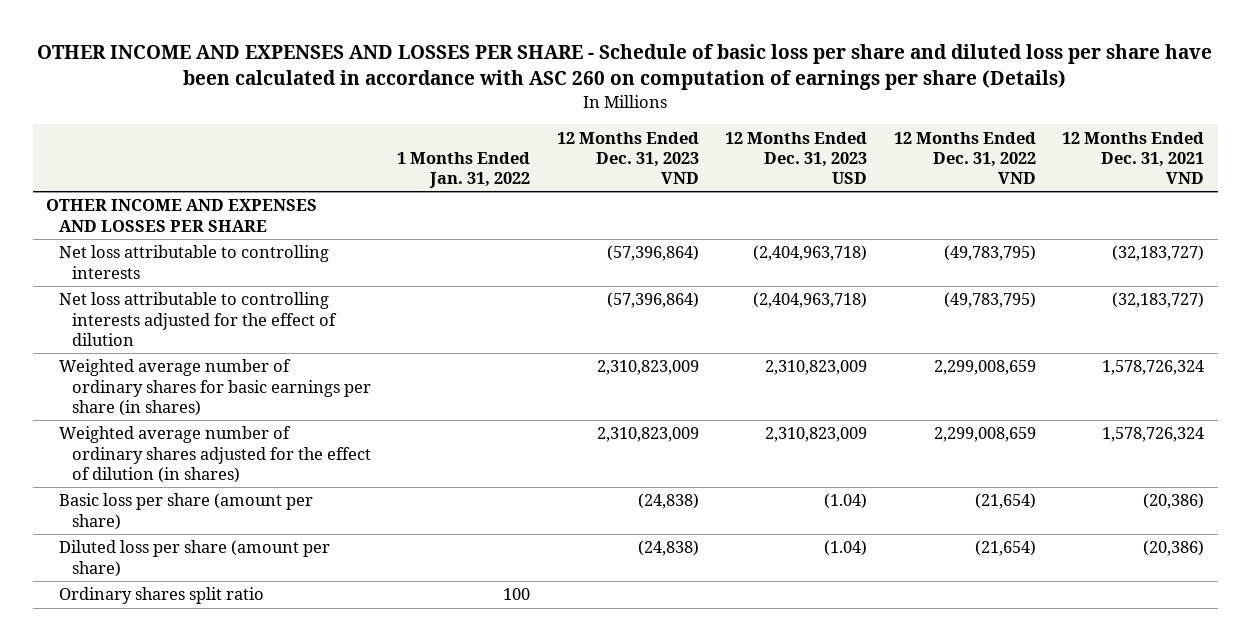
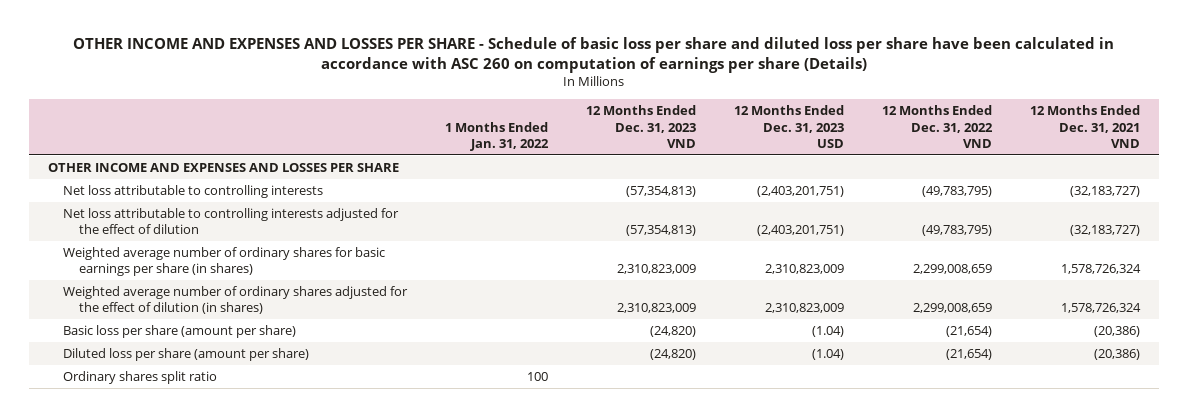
- Net loss attributable to controlling interests | | (57,396,864) | (2,404,963,718) | (49,783,795) | (32,183,727)
- Net loss attributable to controlling interests adjusted for the effect of dilution | | (57,396,864) | (2,404,963,718) | (49,783,795) | (32,183,727)
+ Net loss attributable to controlling interests | | (57,354,813) | (2,403,201,751) | (49,783,795) | (32,183,727)
+ Net loss attributable to controlling interests adjusted for the effect of dilution | | (57,354,813) | (2,403,201,751) | (49,783,795) | (32,183,727)
- Basic loss per share (amount per share) | | (24,838) | (1.04) | (21,654) | (20,386)
- Diluted loss per share (amount per share) | | (24,838) | (1.04) | (21,654) | (20,386)
+ Basic loss per share (amount per share) | | (24,820) | (1.04) | (21,654) | (20,386)
+ Diluted loss per share (amount per share) | | (24,820) | (1.04) | (21,654) | (20,386)

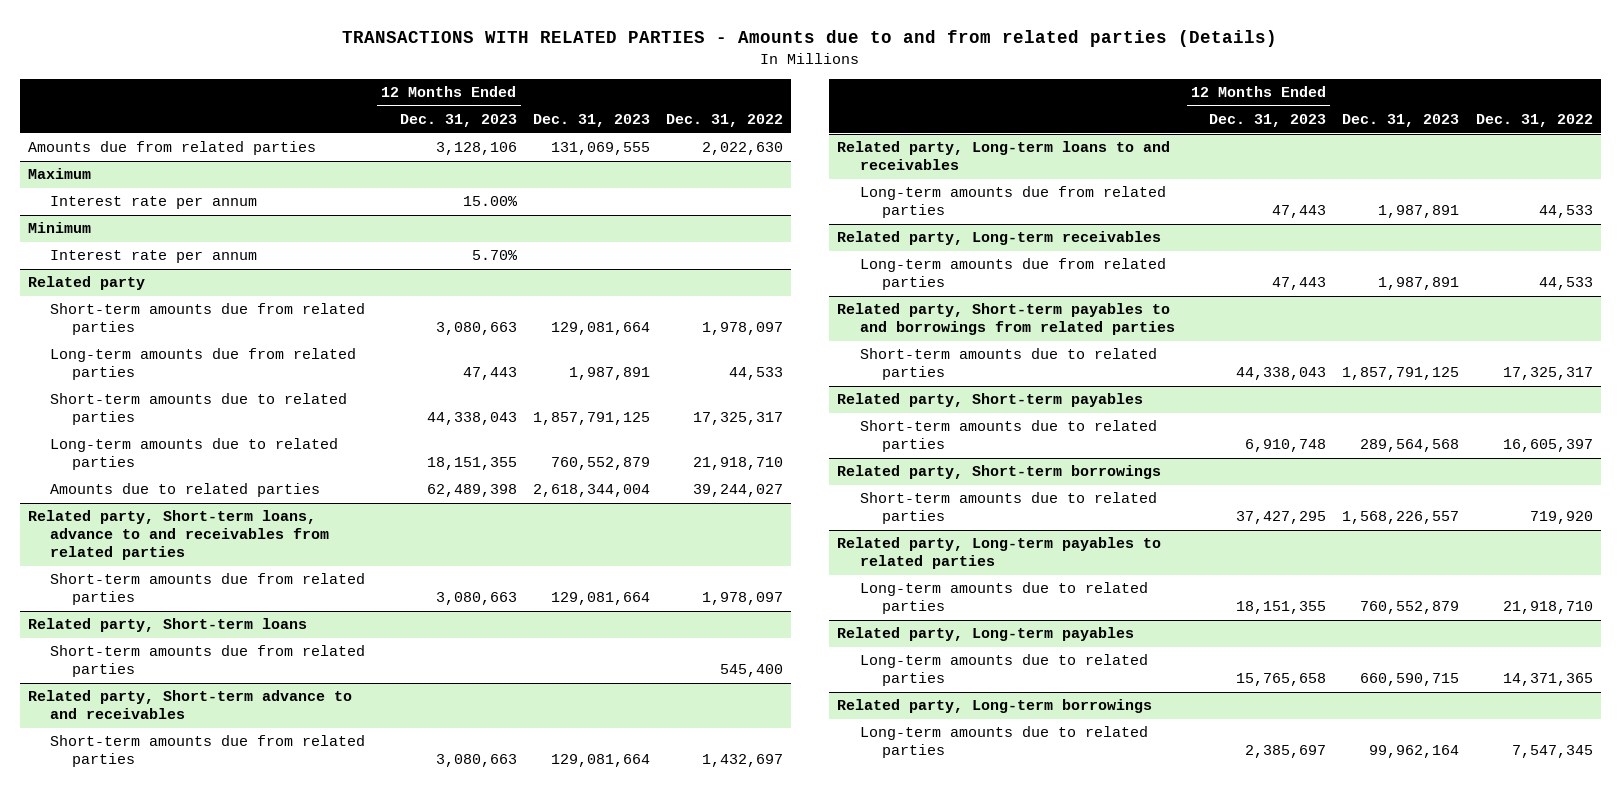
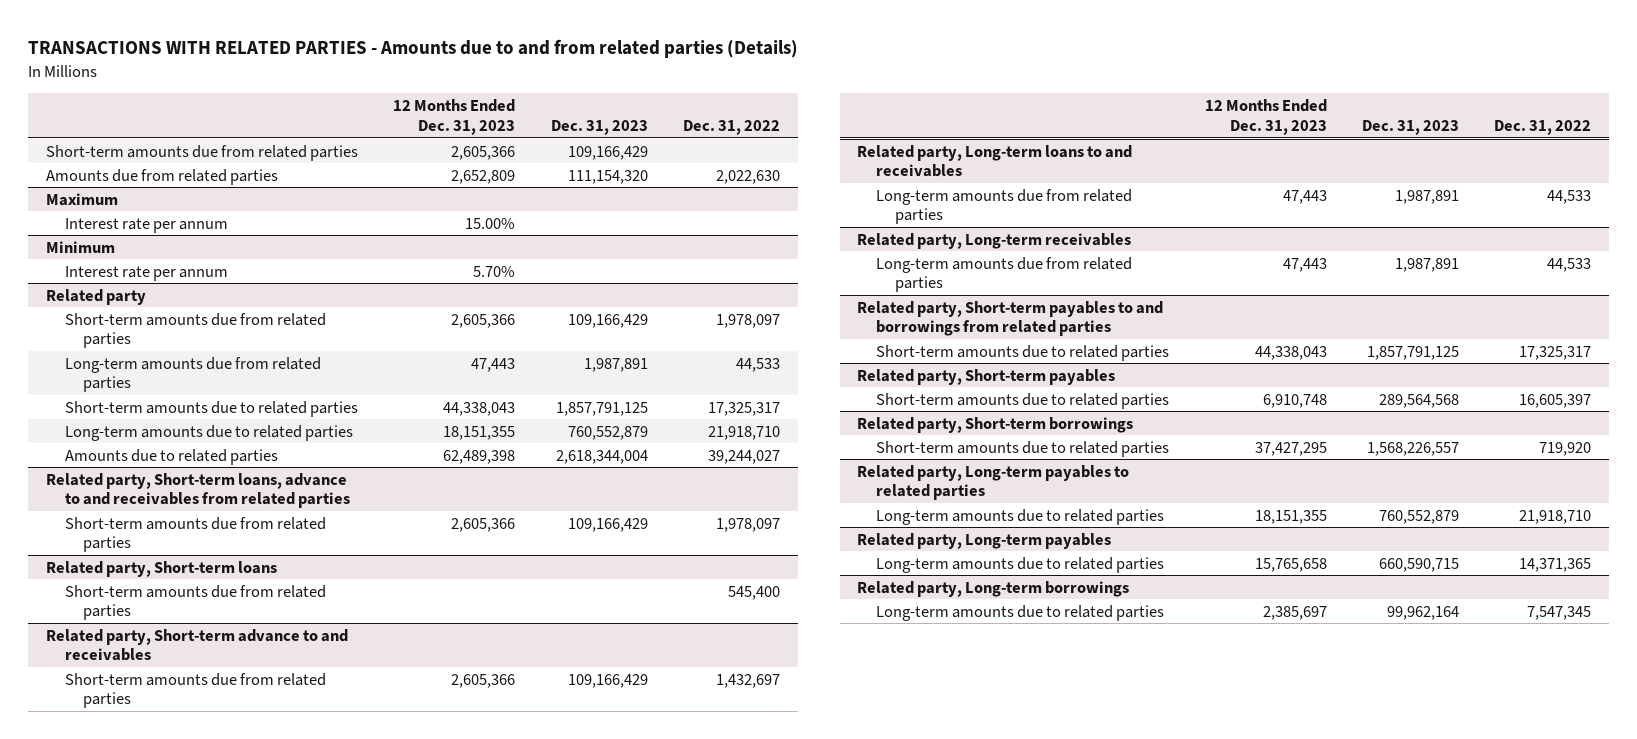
- Amounts due from related parties | 3,128,106 | 131,069,555 | 2,022,630
+ Short-term amounts due from related parties | 2,605,366 | 109,166,429 |
+ Amounts due from related parties | 2,652,809 | 111,154,320 | 2,022,630
@ Related party
- Short-term amounts due from related parties | 3,080,663 | 129,081,664 | 1,978,097
+ Short-term amounts due from related parties | 2,605,366 | 109,166,429 | 1,978,097
@ Related party, Short-term loans, advance to and receivables from related parties
- Short-term amounts due from related parties | 3,080,663 | 129,081,664 | 1,978,097
+ Short-term amounts due from related parties | 2,605,366 | 109,166,429 | 1,978,097
@ Related party, Short-term advance to and receivables
- Short-term amounts due from related parties | 3,080,663 | 129,081,664 | 1,432,697
+ Short-term amounts due from related parties | 2,605,366 | 109,166,429 | 1,432,697

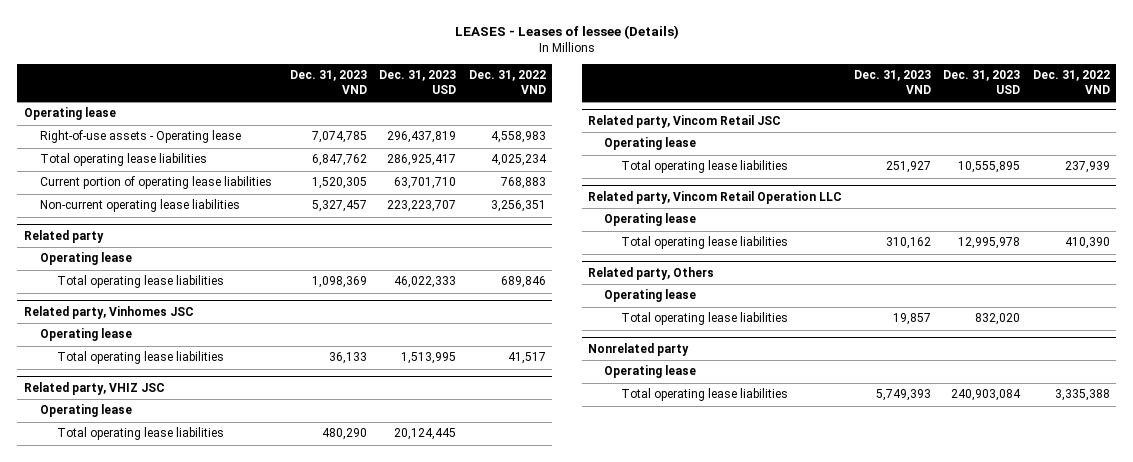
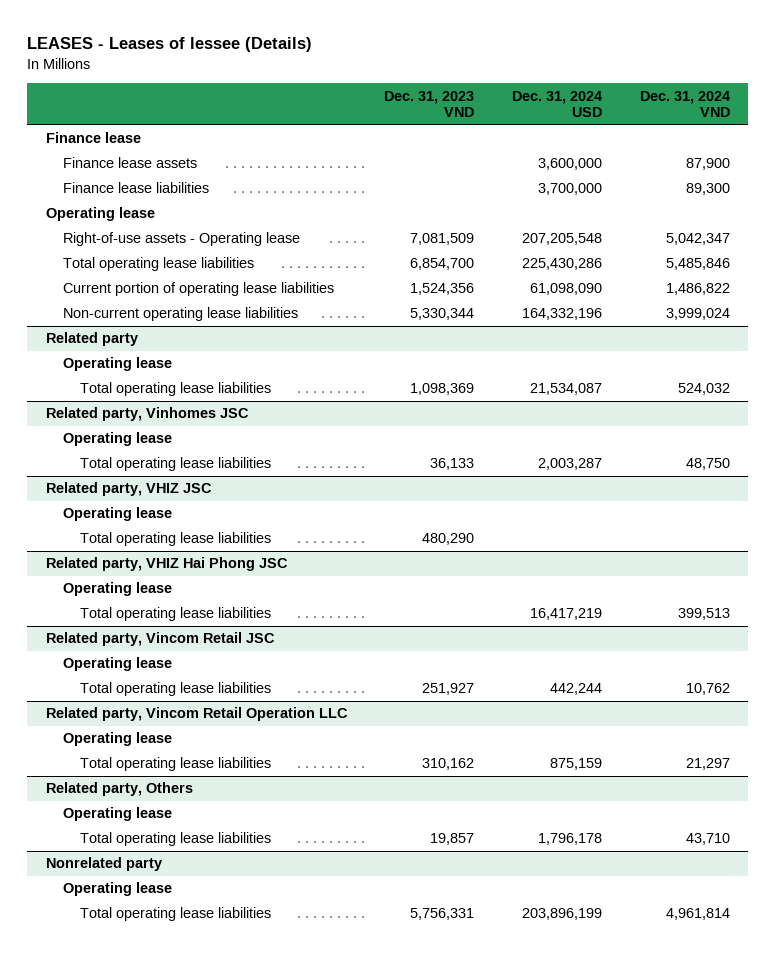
- | Dec. 31, 2023 VND | Dec. 31, 2023 USD | Dec. 31, 2022 VND
+ | Dec. 31, 2023 VND | Dec. 31, 2024 USD | Dec. 31, 2024 VND
+ Finance lease
+ Finance lease assets | | 3,600,000 | 87,900
+ Finance lease liabilities | | 3,700,000 | 89,300
- Right-of-use assets - Operating lease | 7,074,785 | 296,437,819 | 4,558,983
- Total operating lease liabilities | 6,847,762 | 286,925,417 | 4,025,234
- Current portion of operating lease liabilities | 1,520,305 | 63,701,710 | 768,883
- Non-current operating lease liabilities | 5,327,457 | 223,223,707 | 3,256,351
+ Right-of-use assets - Operating lease | 7,081,509 | 207,205,548 | 5,042,347
+ Total operating lease liabilities | 6,854,700 | 225,430,286 | 5,485,846
+ Current portion of operating lease liabilities | 1,524,356 | 61,098,090 | 1,486,822
+ Non-current operating lease liabilities | 5,330,344 | 164,332,196 | 3,999,024
+ Related party, VHIZ Hai Phong JSC
+ Operating lease
+ Total operating lease liabilities | | 16,417,219 | 399,513
@ Nonrelated party
- Total operating lease liabilities | 5,749,393 | 240,903,084 | 3,335,388
+ Total operating lease liabilities | 5,756,331 | 203,896,199 | 4,961,814

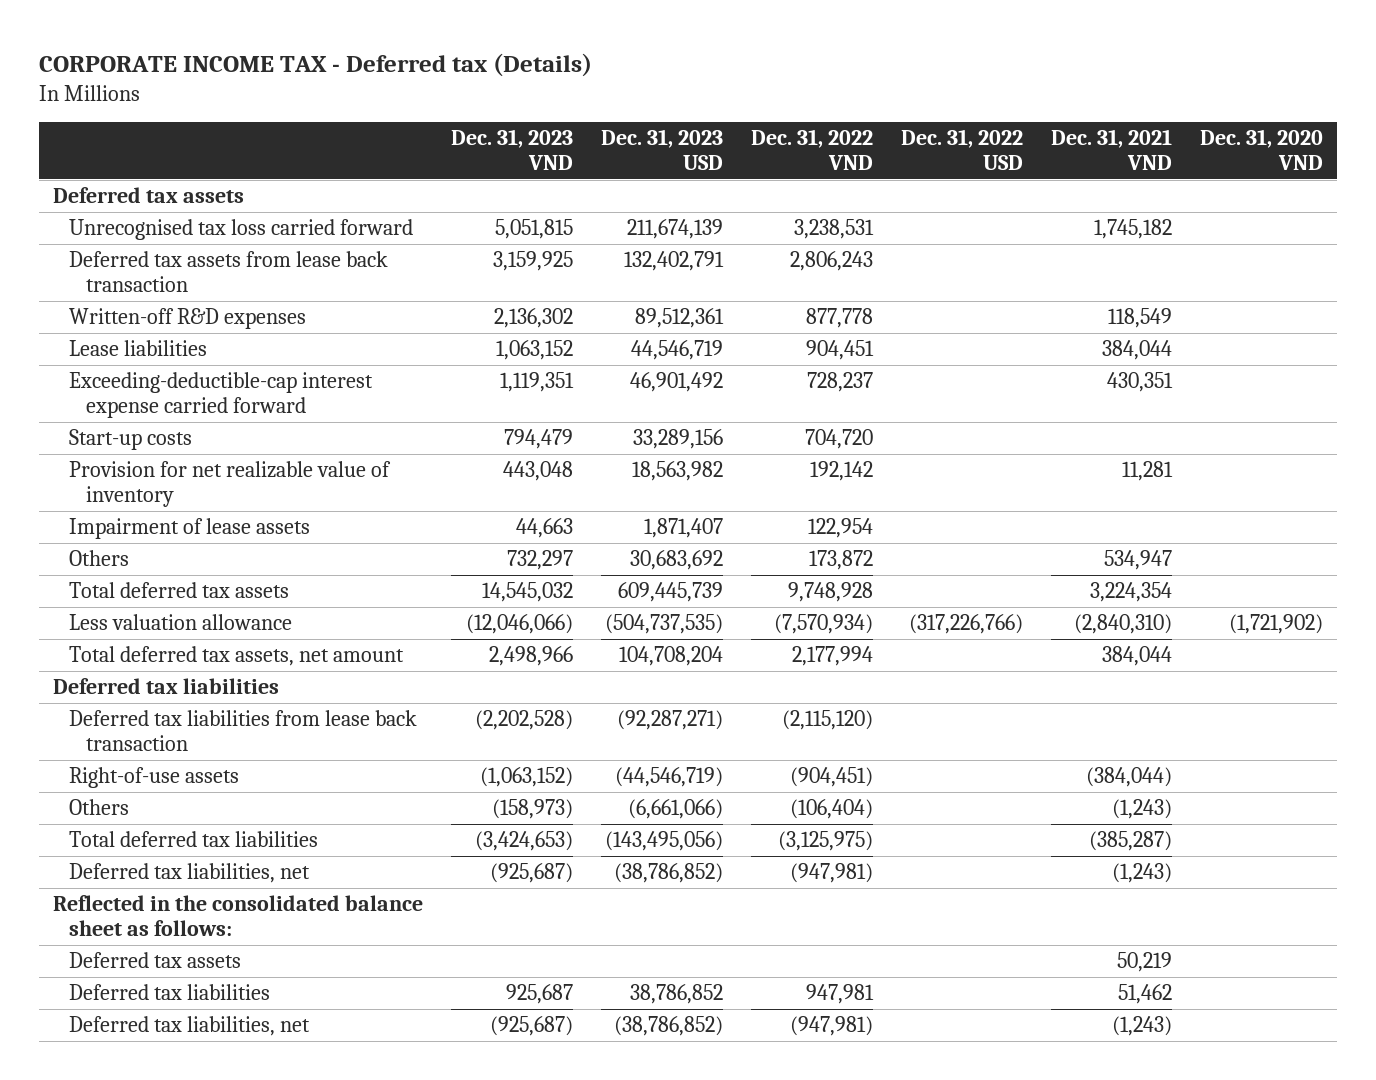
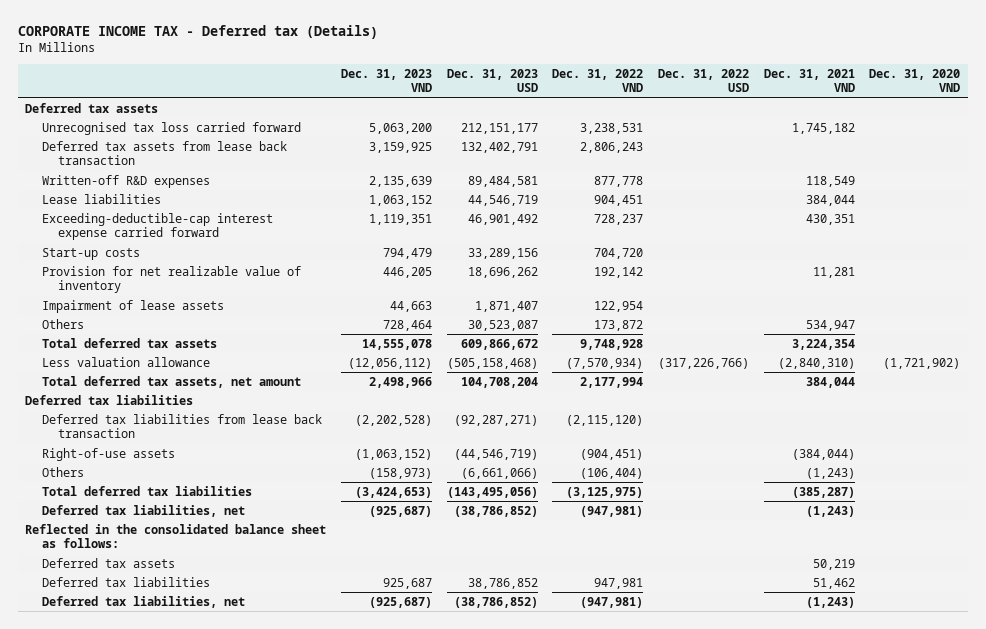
- Unrecognised tax loss carried forward | 5,051,815 | 211,674,139 | 3,238,531 | | 1,745,182 |
+ Unrecognised tax loss carried forward | 5,063,200 | 212,151,177 | 3,238,531 | | 1,745,182 |
- Written-off R&D expenses | 2,136,302 | 89,512,361 | 877,778 | | 118,549 |
+ Written-off R&D expenses | 2,135,639 | 89,484,581 | 877,778 | | 118,549 |
- Provision for net realizable value of inventory | 443,048 | 18,563,982 | 192,142 | | 11,281 |
+ Provision for net realizable value of inventory | 446,205 | 18,696,262 | 192,142 | | 11,281 |
- Others | 732,297 | 30,683,692 | 173,872 | | 534,947 |
- Total deferred tax assets | 14,545,032 | 609,445,739 | 9,748,928 | | 3,224,354 |
- Less valuation allowance | (12,046,066) | (504,737,535) | (7,570,934) | (317,226,766) | (2,840,310) | (1,721,902)
+ Others | 728,464 | 30,523,087 | 173,872 | | 534,947 |
+ Total deferred tax assets | 14,555,078 | 609,866,672 | 9,748,928 | | 3,224,354 |
+ Less valuation allowance | (12,056,112) | (505,158,468) | (7,570,934) | (317,226,766) | (2,840,310) | (1,721,902)

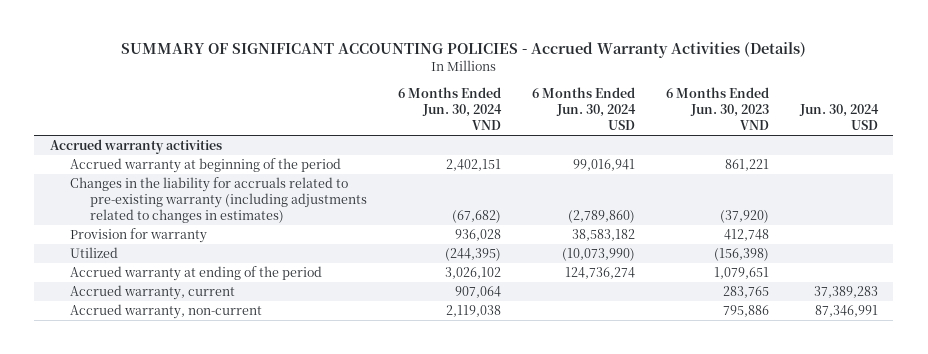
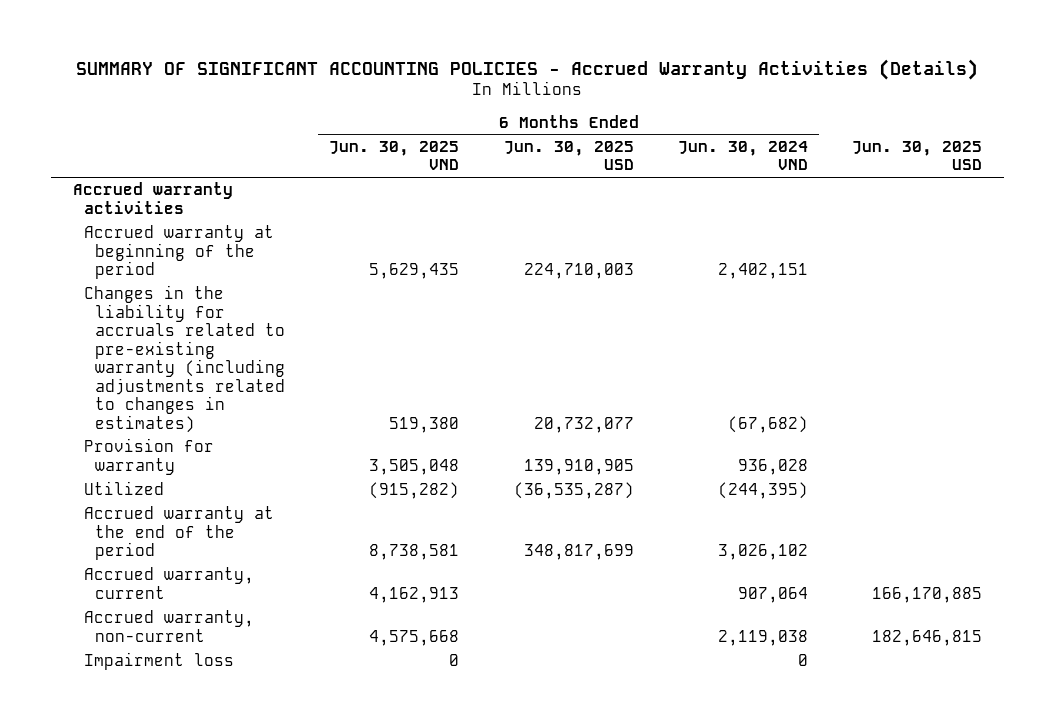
- | 6 Months Ended Jun. 30, 2024 VND | 6 Months Ended Jun. 30, 2024 USD | 6 Months Ended Jun. 30, 2023 VND | Jun. 30, 2024 USD
+ | 6 Months Ended Jun. 30, 2025 VND | 6 Months Ended Jun. 30, 2025 USD | 6 Months Ended Jun. 30, 2024 VND | Jun. 30, 2025 USD
- Accrued warranty at ending of the period | 3,026,102 | 124,736,274 | 1,079,651 |
+ Accrued warranty at the end of the period | 8,738,581 | 348,817,699 | 3,026,102 |
+ Impairment loss | 0 | | 0 |

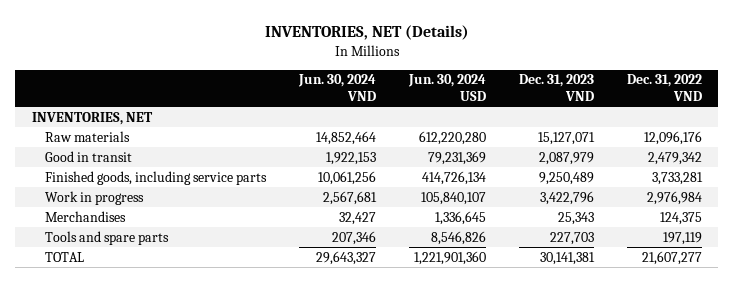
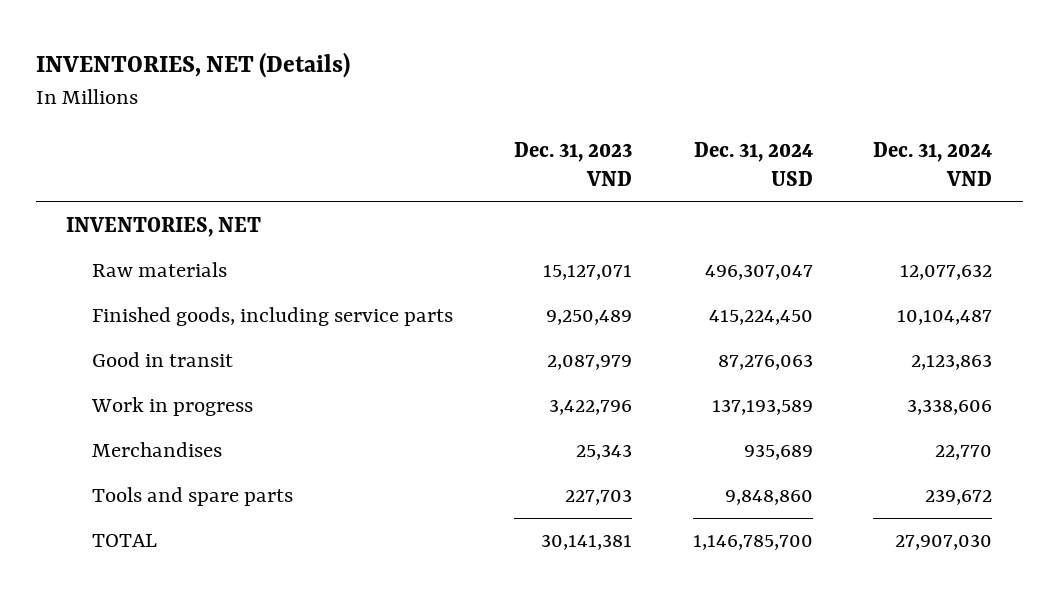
- | Jun. 30, 2024 VND | Jun. 30, 2024 USD | Dec. 31, 2023 VND | Dec. 31, 2022 VND
+ | Dec. 31, 2023 VND | Dec. 31, 2024 USD | Dec. 31, 2024 VND
moved down: Good in transit | 2,087,979 | 87,276,063 | 2,123,863

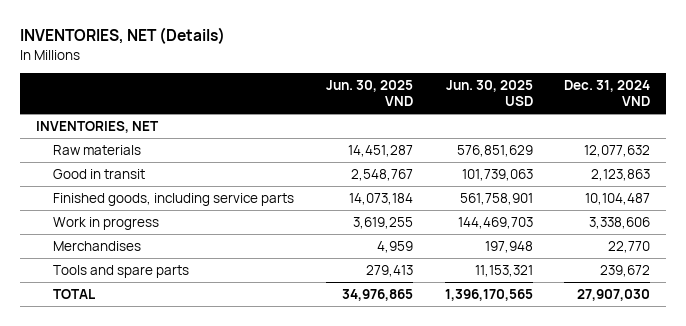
- | Dec. 31, 2023 VND | Dec. 31, 2024 USD | Dec. 31, 2024 VND
+ | Jun. 30, 2025 VND | Jun. 30, 2025 USD | Dec. 31, 2024 VND
moved down: Finished goods, including service parts | 14,073,184 | 561,758,901 | 10,104,487

